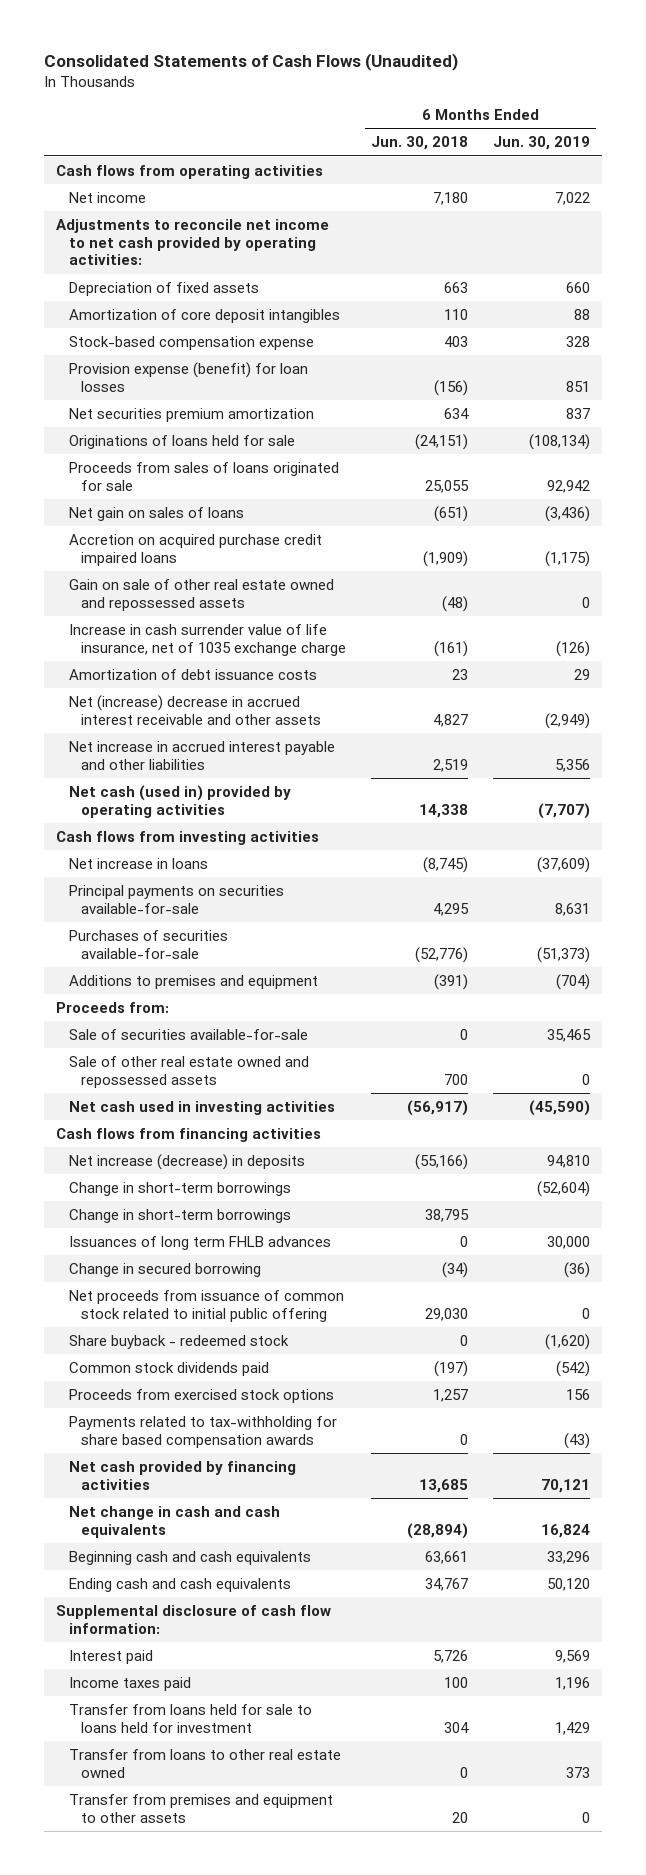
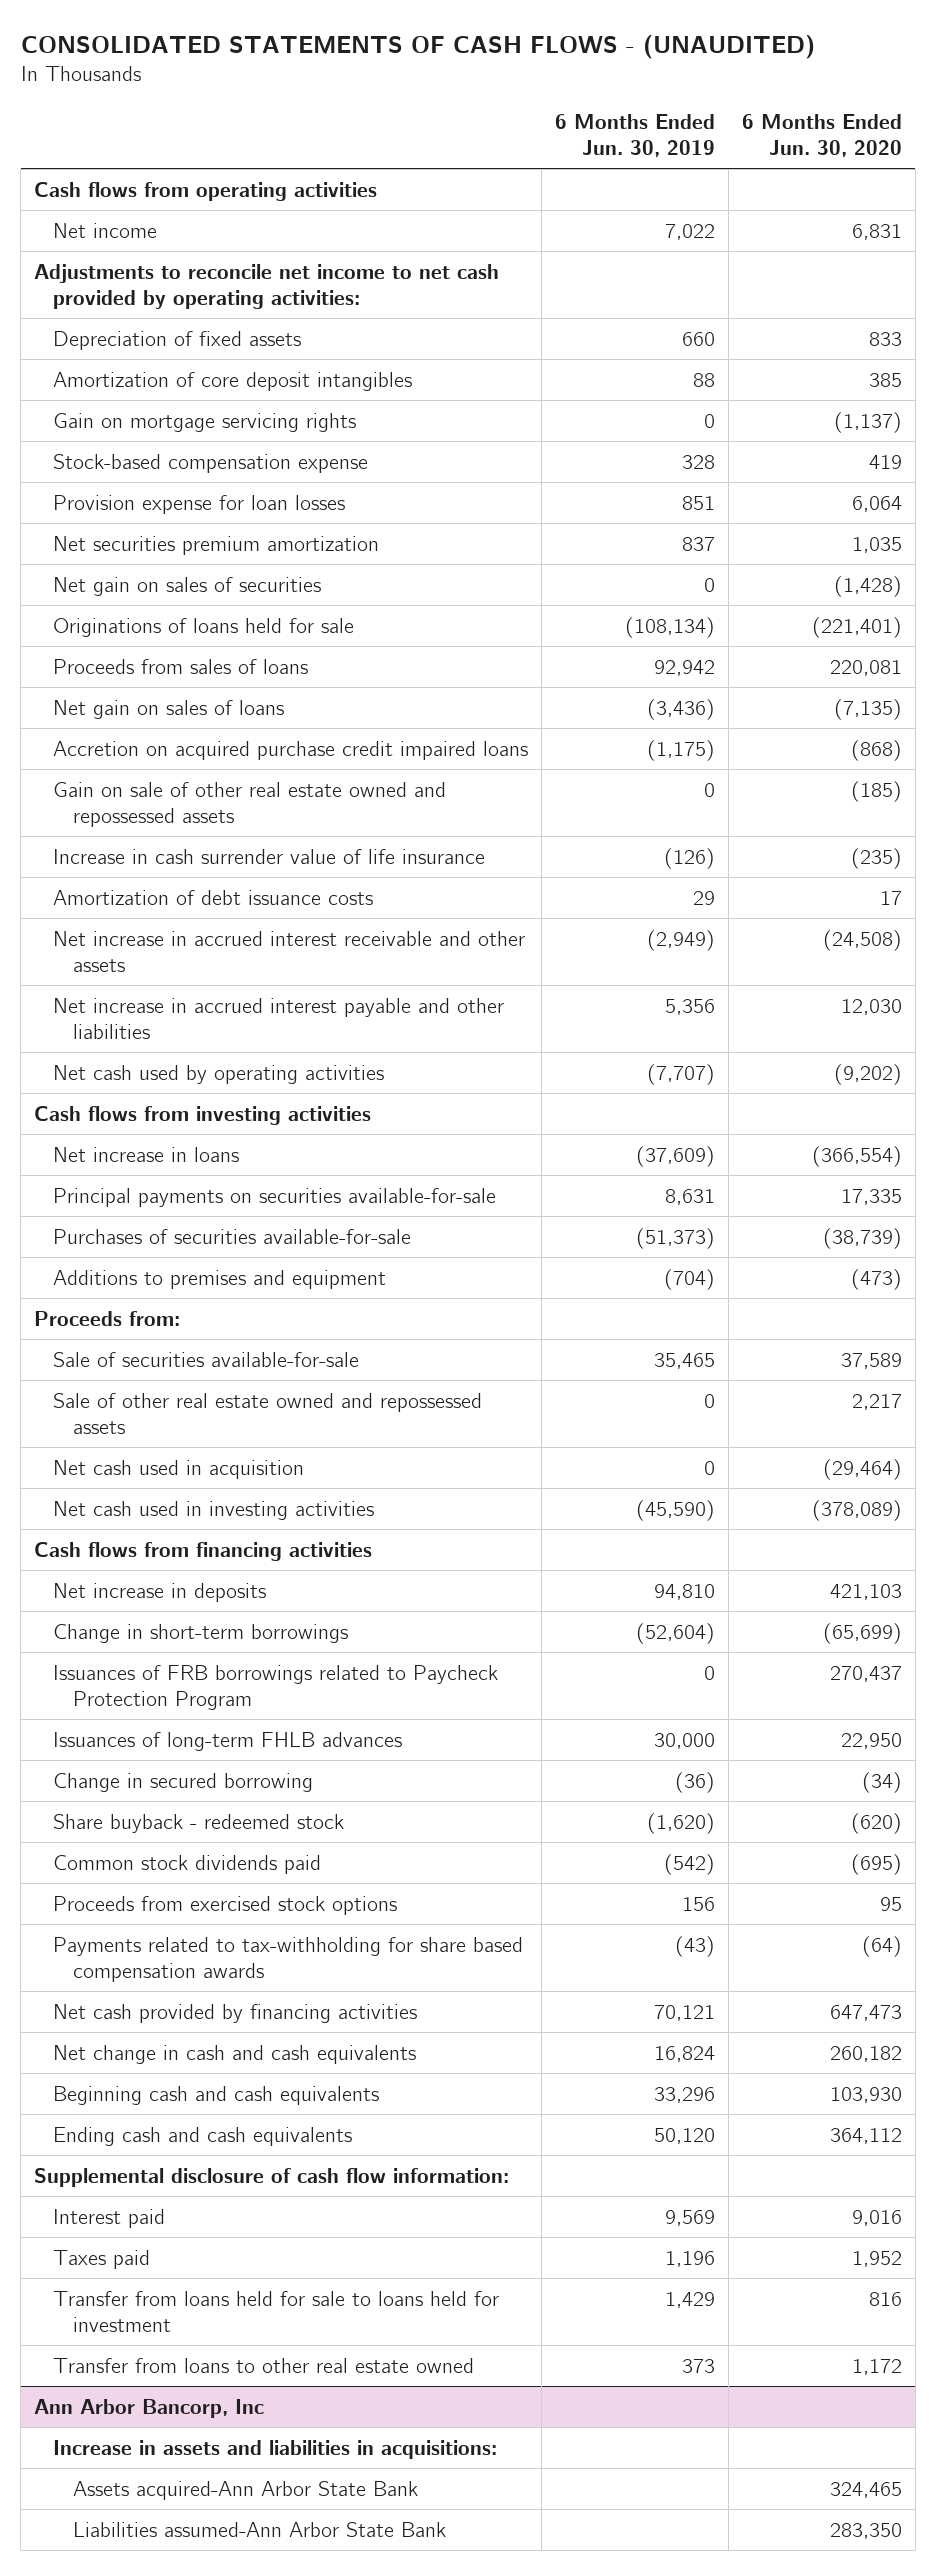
- Consolidated Statements of Cash Flows (Unaudited)
+ CONSOLIDATED STATEMENTS OF CASH FLOWS - (UNAUDITED)
- | 6 Months Ended Jun. 30, 2018 | 6 Months Ended Jun. 30, 2019
+ | 6 Months Ended Jun. 30, 2019 | 6 Months Ended Jun. 30, 2020
+ Gain on mortgage servicing rights | 0 | (1,137)
- Provision expense (benefit) for loan losses | (156) | 851
+ Provision expense for loan losses | 851 | 6,064
+ Net gain on sales of securities | 0 | (1,428)
- Proceeds from sales of loans originated for sale | 25,055 | 92,942
+ Proceeds from sales of loans | 92,942 | 220,081
- Increase in cash surrender value of life insurance, net of 1035 exchange charge | (161) | (126)
+ Increase in cash surrender value of life insurance | (126) | (235)
- Net (increase) decrease in accrued interest receivable and other assets | 4,827 | (2,949)
+ Net increase in accrued interest receivable and other assets | (2,949) | (24,508)
- Net cash (used in) provided by operating activities | 14,338 | (7,707)
+ Net cash used by operating activities | (7,707) | (9,202)
+ Net cash used in acquisition | 0 | (29,464)
- Net increase (decrease) in deposits | (55,166) | 94,810
+ Net increase in deposits | 94,810 | 421,103
- Change in short-term borrowings | 38,795 |
- Issuances of long term FHLB advances | 0 | 30,000
+ Issuances of FRB borrowings related to Paycheck Protection Program | 0 | 270,437
+ Issuances of long-term FHLB advances | 30,000 | 22,950
- Net proceeds from issuance of common stock related to initial public offering | 29,030 | 0
- Income taxes paid | 100 | 1,196
+ Taxes paid | 1,196 | 1,952
- Transfer from premises and equipment to other assets | 20 | 0
+ Ann Arbor Bancorp, Inc
+ Increase in assets and liabilities in acquisitions:
+ Assets acquired-Ann Arbor State Bank | | 324,465
+ Liabilities assumed-Ann Arbor State Bank | | 283,350

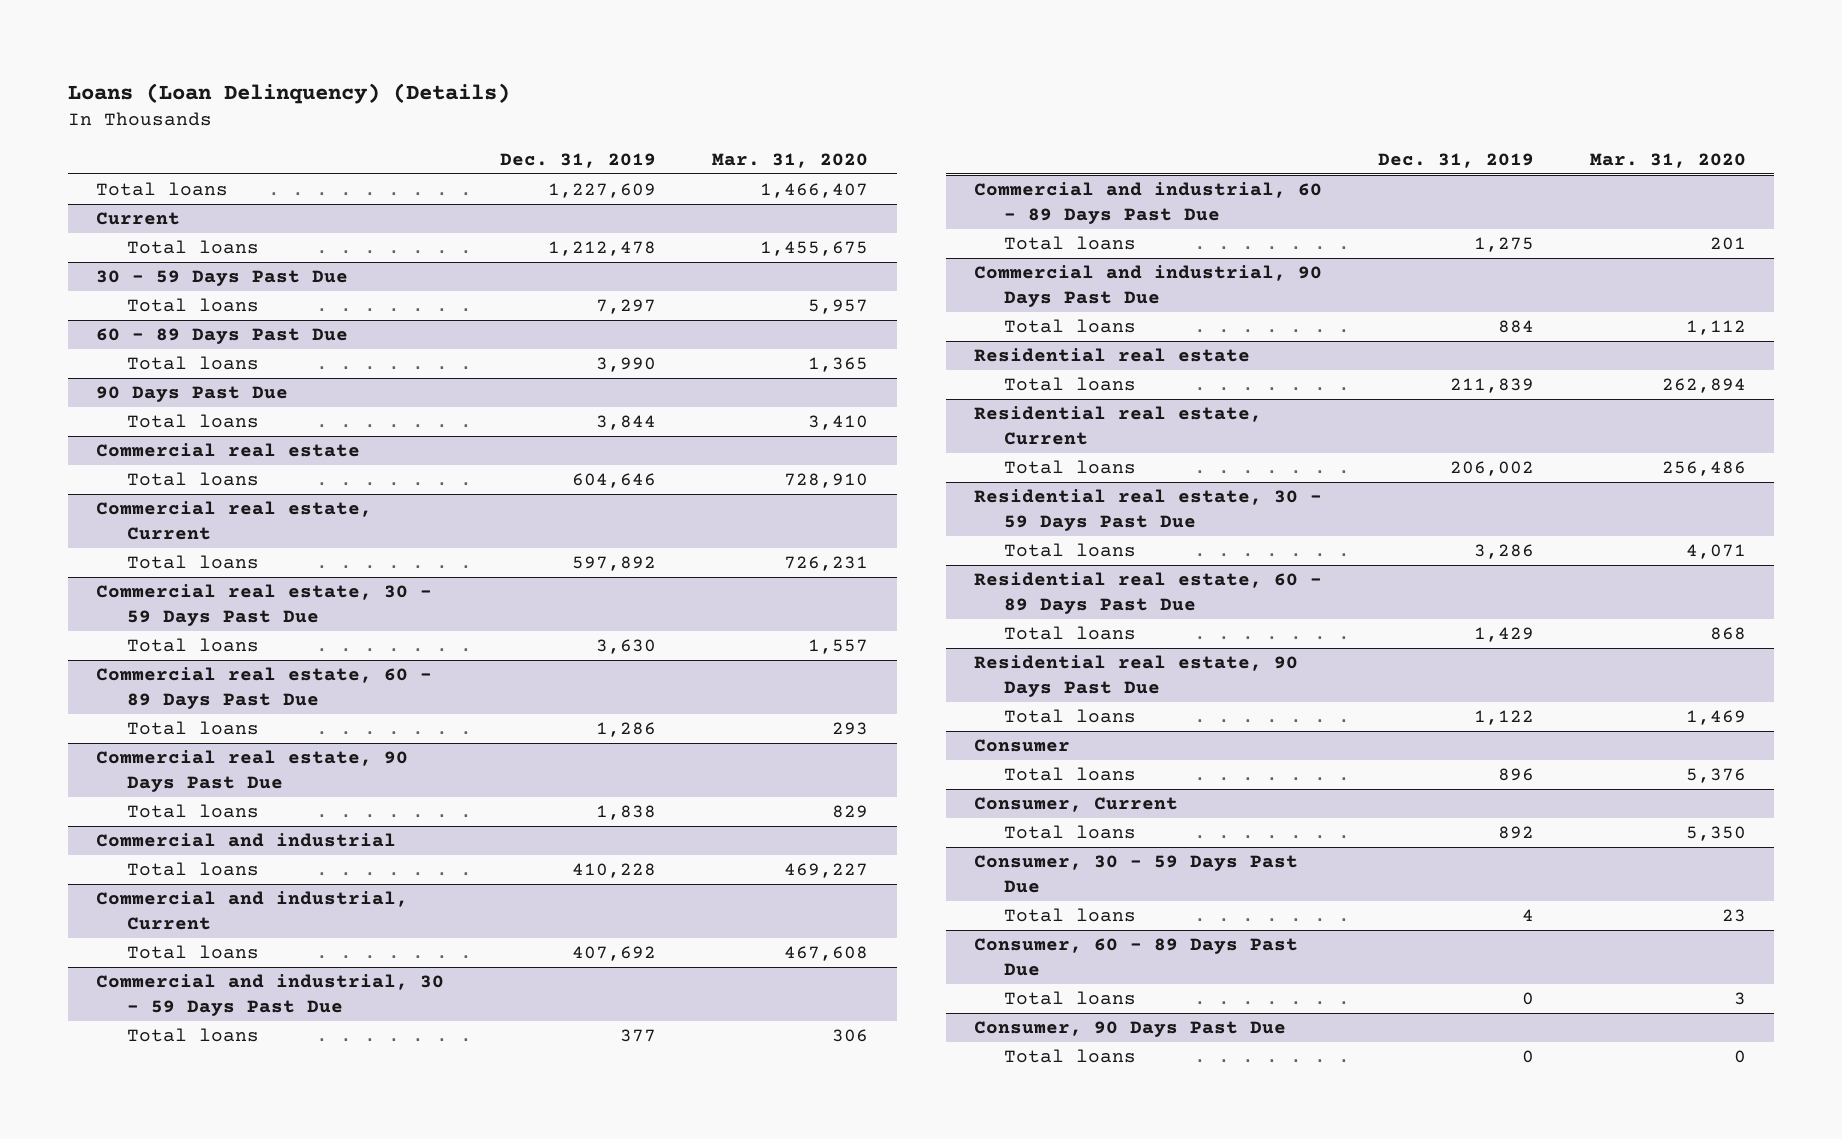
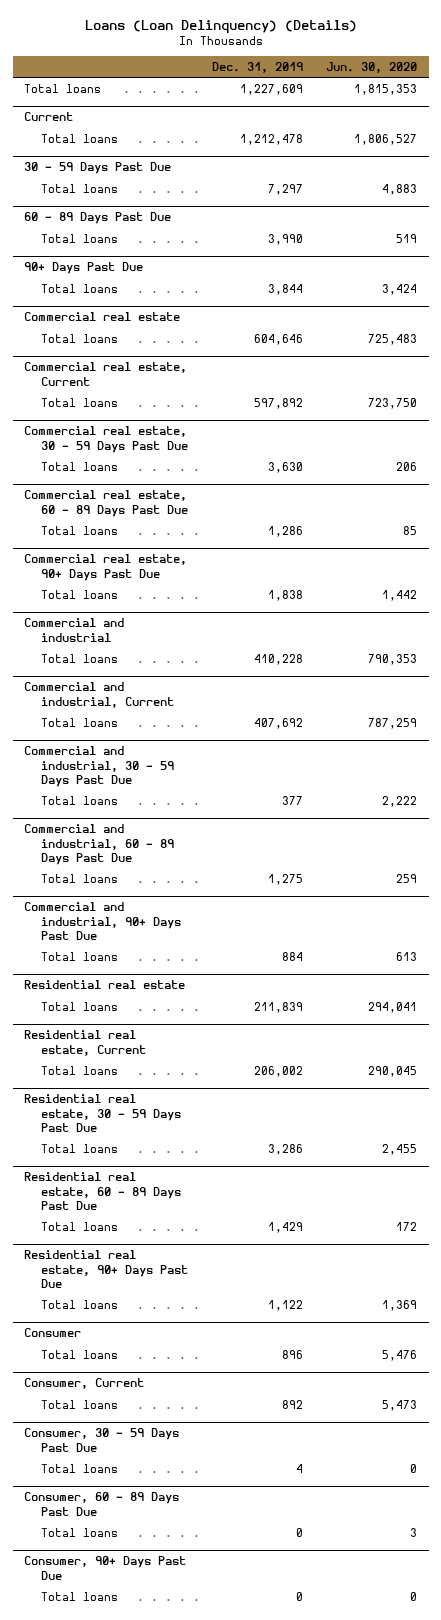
- | Dec. 31, 2019 | Mar. 31, 2020
+ | Dec. 31, 2019 | Jun. 30, 2020
- 90 Days Past Due
+ 90+ Days Past Due
- Commercial real estate, 90 Days Past Due
+ Commercial real estate, 90+ Days Past Due
- Commercial and industrial, 90 Days Past Due
+ Commercial and industrial, 90+ Days Past Due
- Residential real estate, 90 Days Past Due
+ Residential real estate, 90+ Days Past Due
- Consumer, 90 Days Past Due
+ Consumer, 90+ Days Past Due

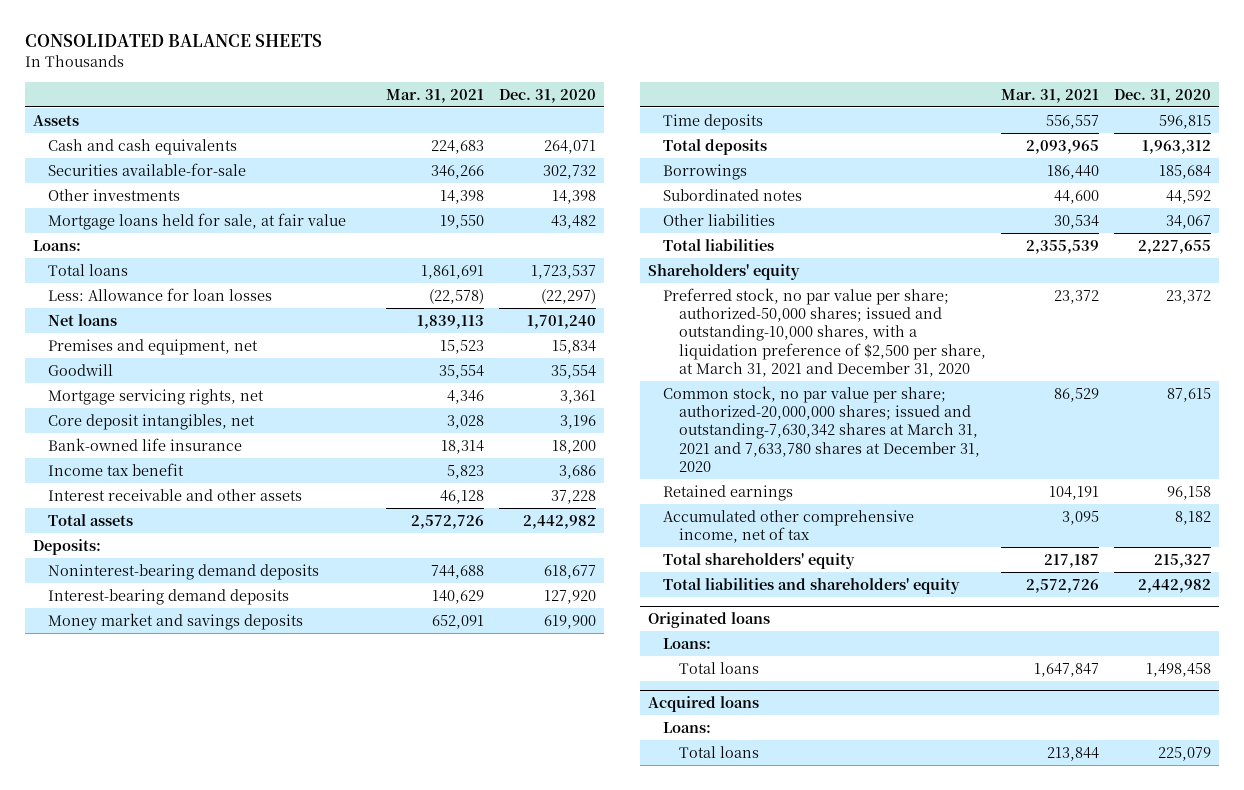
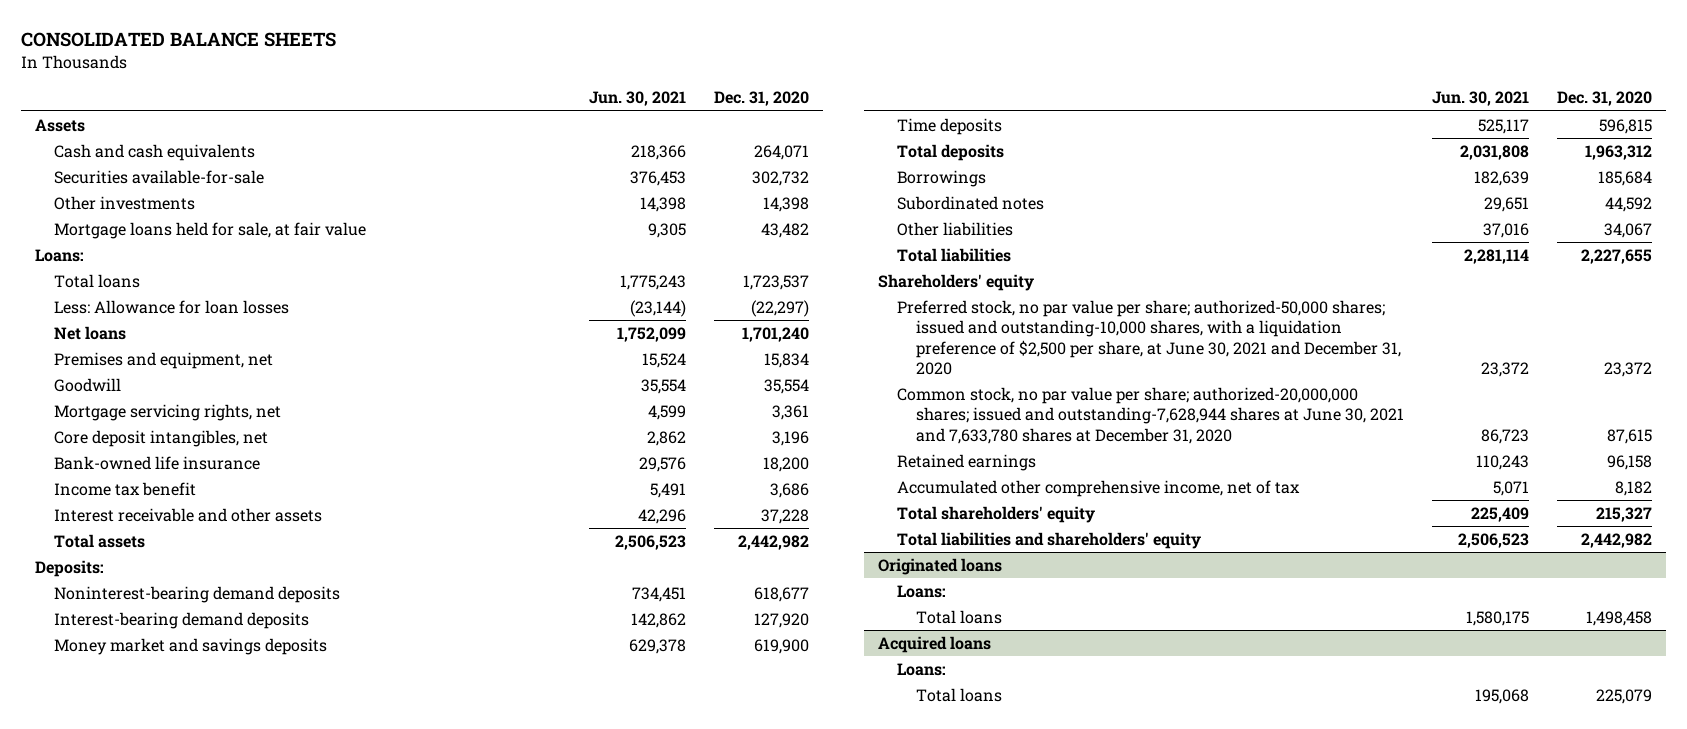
- | Mar. 31, 2021 | Dec. 31, 2020
+ | Jun. 30, 2021 | Dec. 31, 2020
- Preferred stock, no par value per share; authorized-50,000 shares; issued and outstanding-10,000 shares, with a liquidation preference of $2,500 per share, at March 31, 2021 and December 31, 2020 | 23,372 | 23,372
- Common stock, no par value per share; authorized-20,000,000 shares; issued and outstanding-7,630,342 shares at March 31, 2021 and 7,633,780 shares at December 31, 2020 | 86,529 | 87,615
+ Preferred stock, no par value per share; authorized-50,000 shares; issued and outstanding-10,000 shares, with a liquidation preference of $2,500 per share, at June 30, 2021 and December 31, 2020 | 23,372 | 23,372
+ Common stock, no par value per share; authorized-20,000,000 shares; issued and outstanding-7,628,944 shares at June 30, 2021 and 7,633,780 shares at December 31, 2020 | 86,723 | 87,615

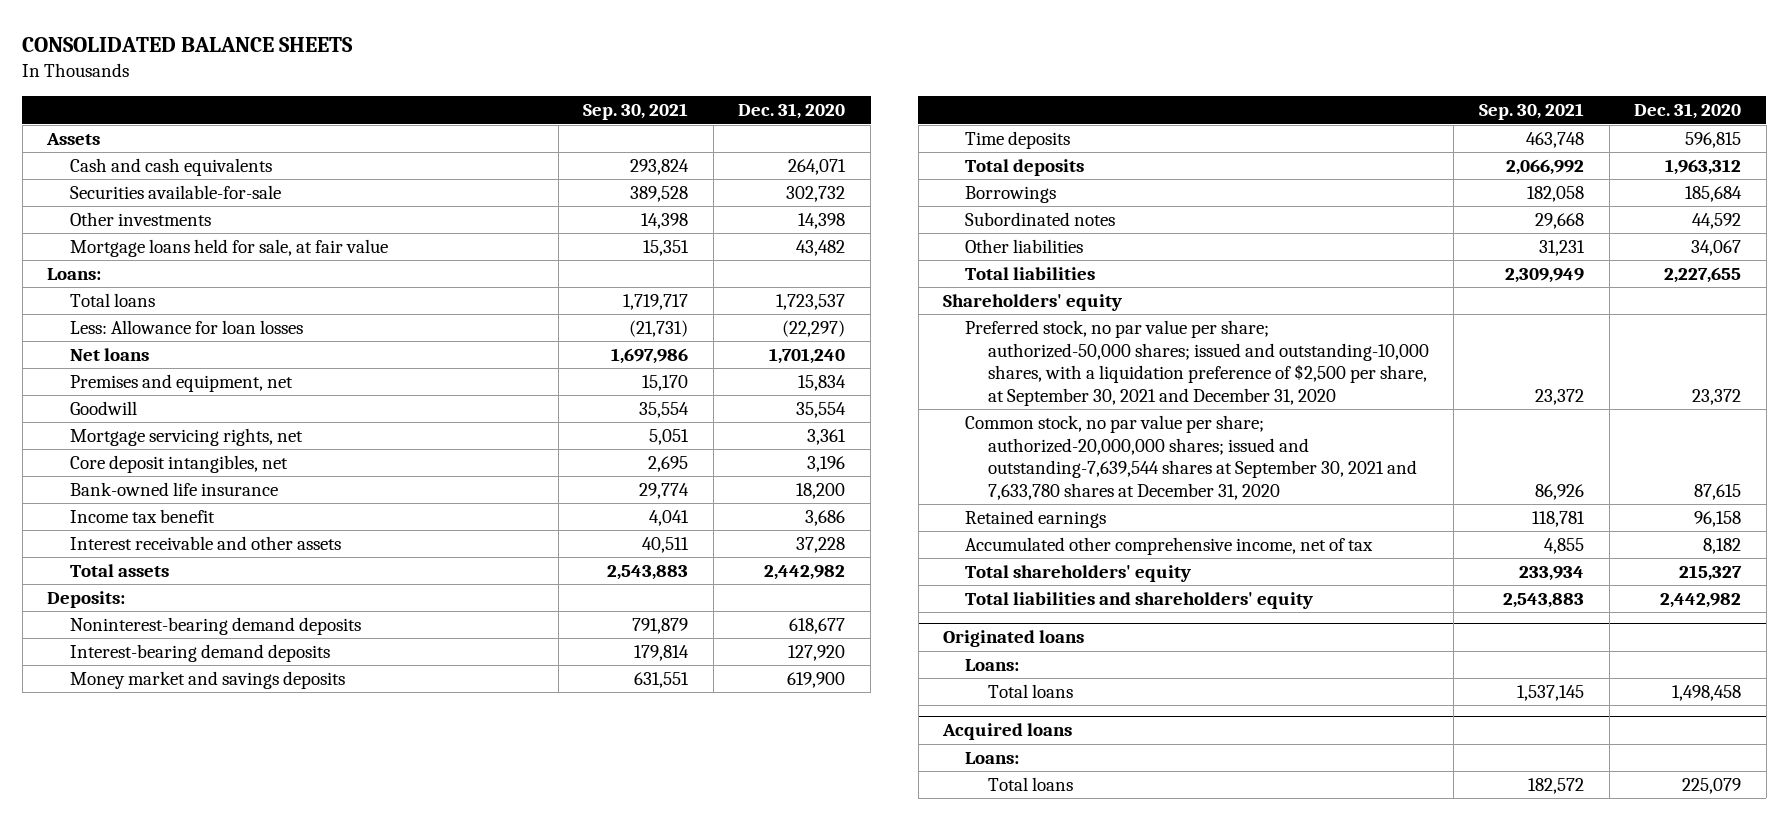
- | Jun. 30, 2021 | Dec. 31, 2020
+ | Sep. 30, 2021 | Dec. 31, 2020
- Preferred stock, no par value per share; authorized-50,000 shares; issued and outstanding-10,000 shares, with a liquidation preference of $2,500 per share, at June 30, 2021 and December 31, 2020 | 23,372 | 23,372
- Common stock, no par value per share; authorized-20,000,000 shares; issued and outstanding-7,628,944 shares at June 30, 2021 and 7,633,780 shares at December 31, 2020 | 86,723 | 87,615
+ Preferred stock, no par value per share; authorized-50,000 shares; issued and outstanding-10,000 shares, with a liquidation preference of $2,500 per share, at September 30, 2021 and December 31, 2020 | 23,372 | 23,372
+ Common stock, no par value per share; authorized-20,000,000 shares; issued and outstanding-7,639,544 shares at September 30, 2021 and 7,633,780 shares at December 31, 2020 | 86,926 | 87,615

